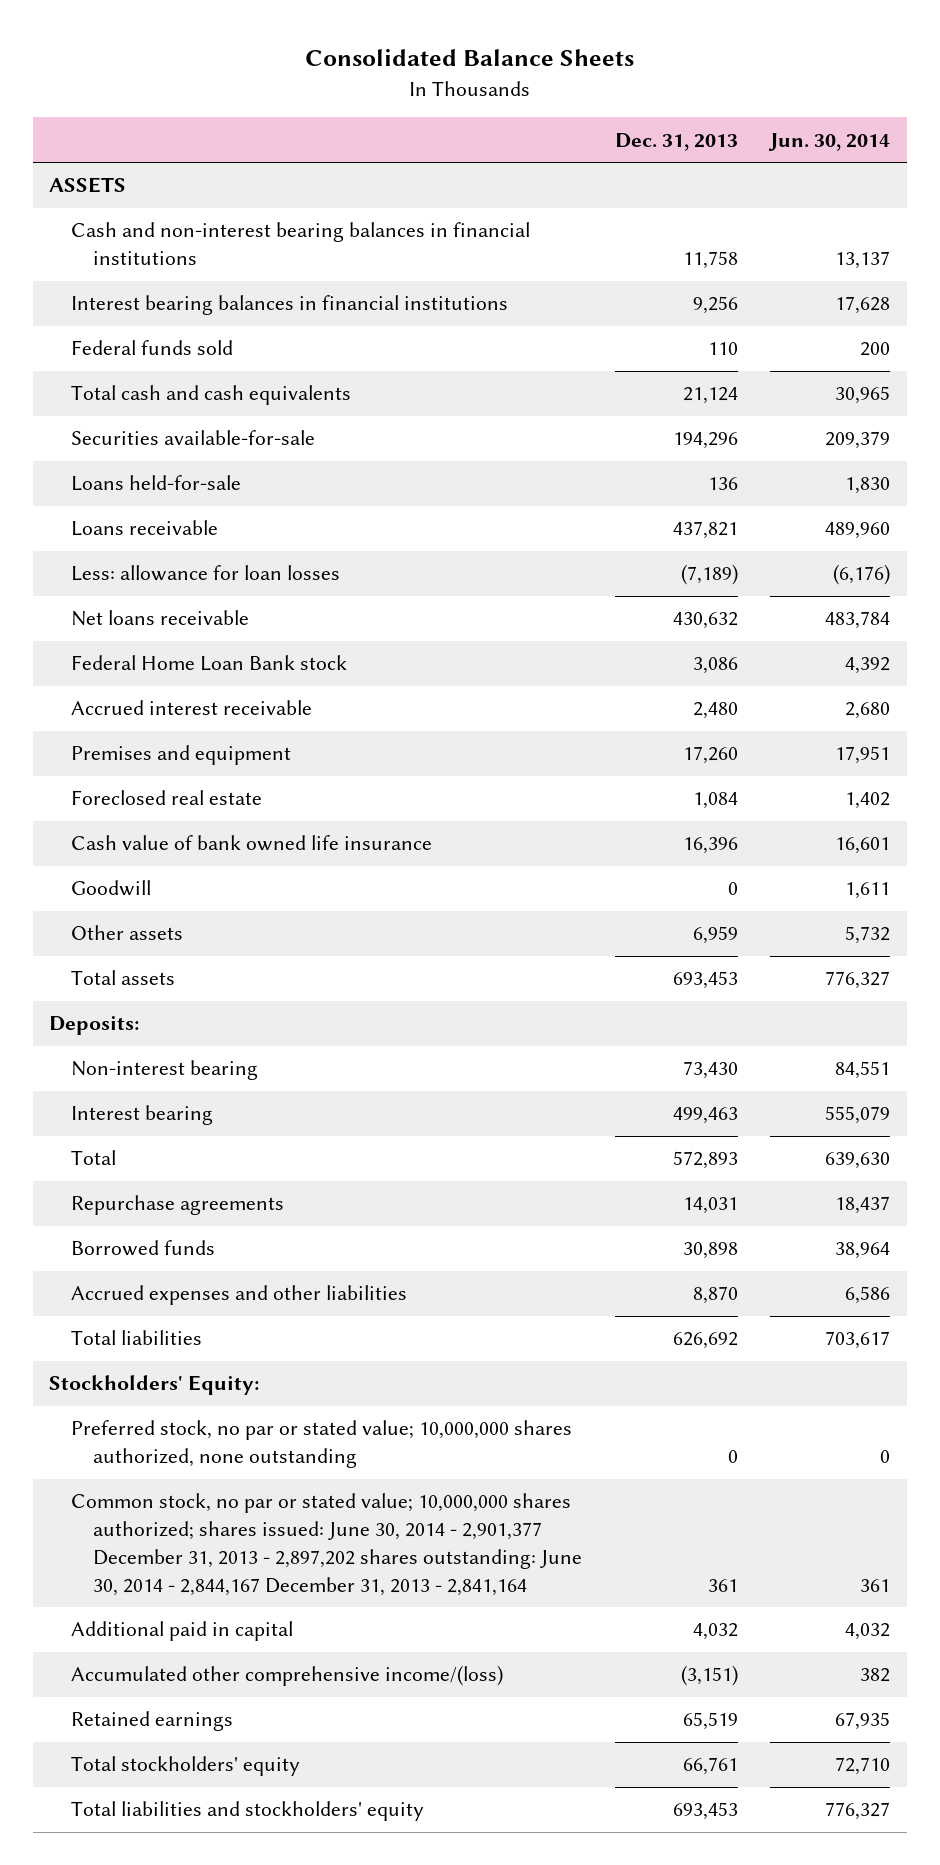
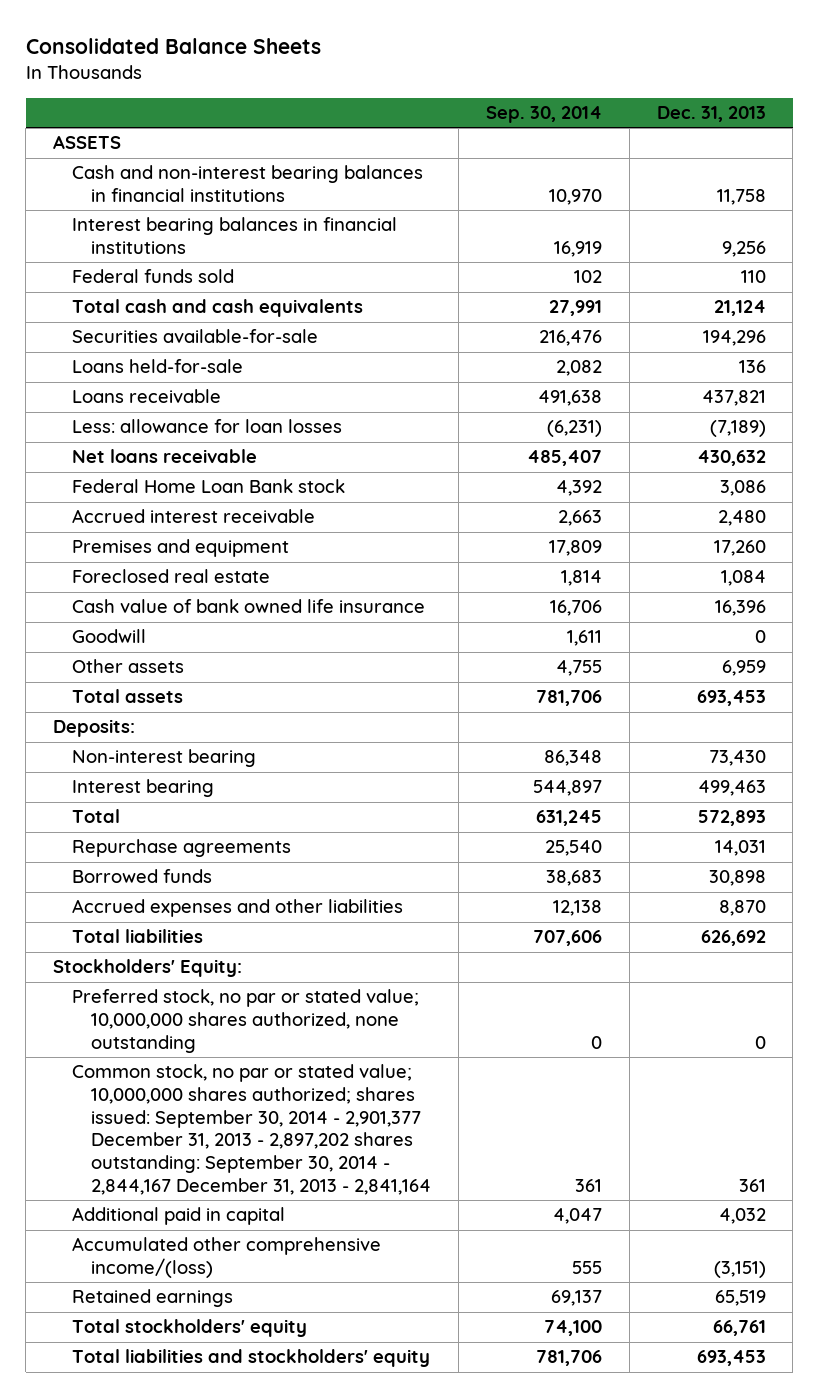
- | Dec. 31, 2013 | Jun. 30, 2014
+ | Sep. 30, 2014 | Dec. 31, 2013
- Common stock, no par or stated value; 10,000,000 shares authorized; shares issued: June 30, 2014 - 2,901,377 December 31, 2013 - 2,897,202 shares outstanding: June 30, 2014 - 2,844,167 December 31, 2013 - 2,841,164 | 361 | 361
+ Common stock, no par or stated value; 10,000,000 shares authorized; shares issued: September 30, 2014 - 2,901,377 December 31, 2013 - 2,897,202 shares outstanding: September 30, 2014 - 2,844,167 December 31, 2013 - 2,841,164 | 361 | 361

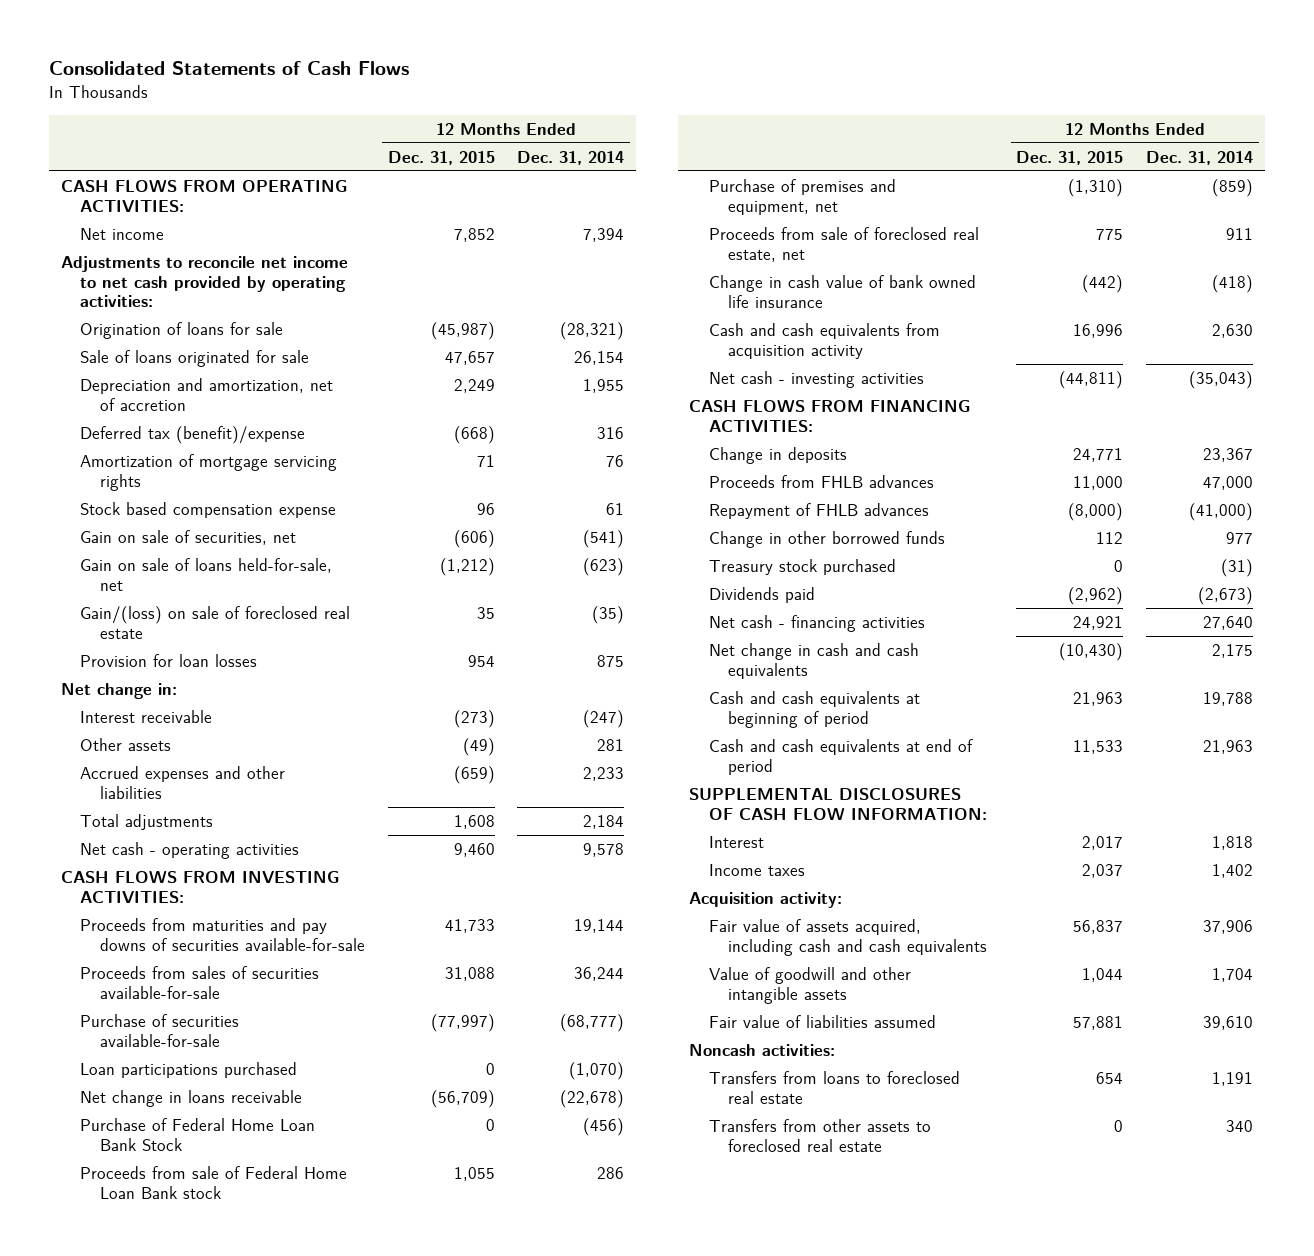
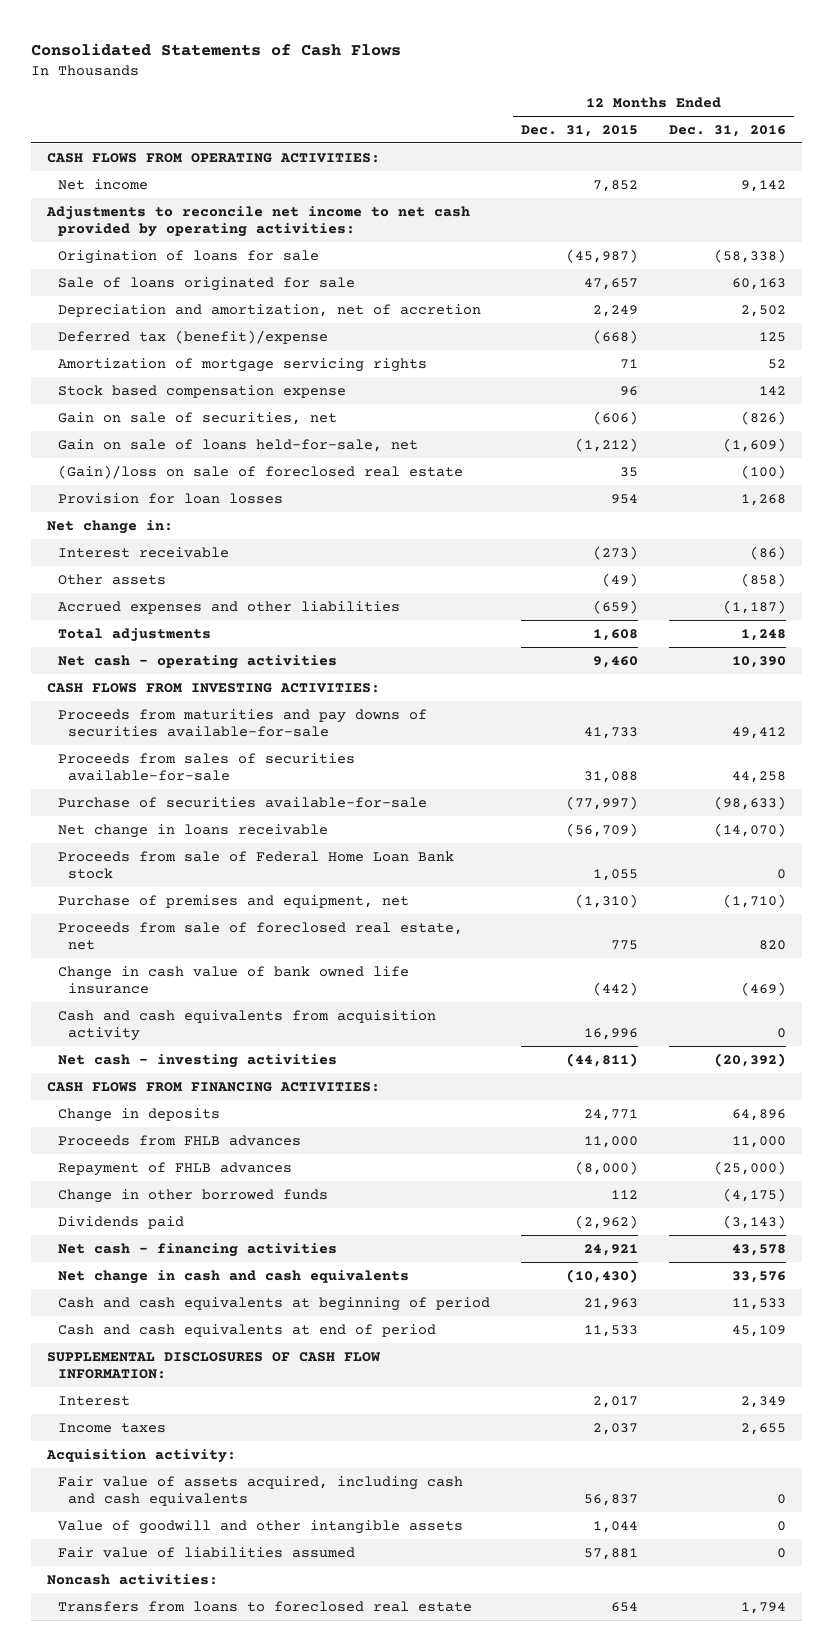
- | 12 Months Ended Dec. 31, 2015 | 12 Months Ended Dec. 31, 2014
+ | 12 Months Ended Dec. 31, 2015 | 12 Months Ended Dec. 31, 2016
- Gain/(loss) on sale of foreclosed real estate | 35 | (35)
+ (Gain)/loss on sale of foreclosed real estate | 35 | (100)
- Loan participations purchased | 0 | (1,070)
- Purchase of Federal Home Loan Bank Stock | 0 | (456)
- Treasury stock purchased | 0 | (31)
- Transfers from other assets to foreclosed real estate | 0 | 340

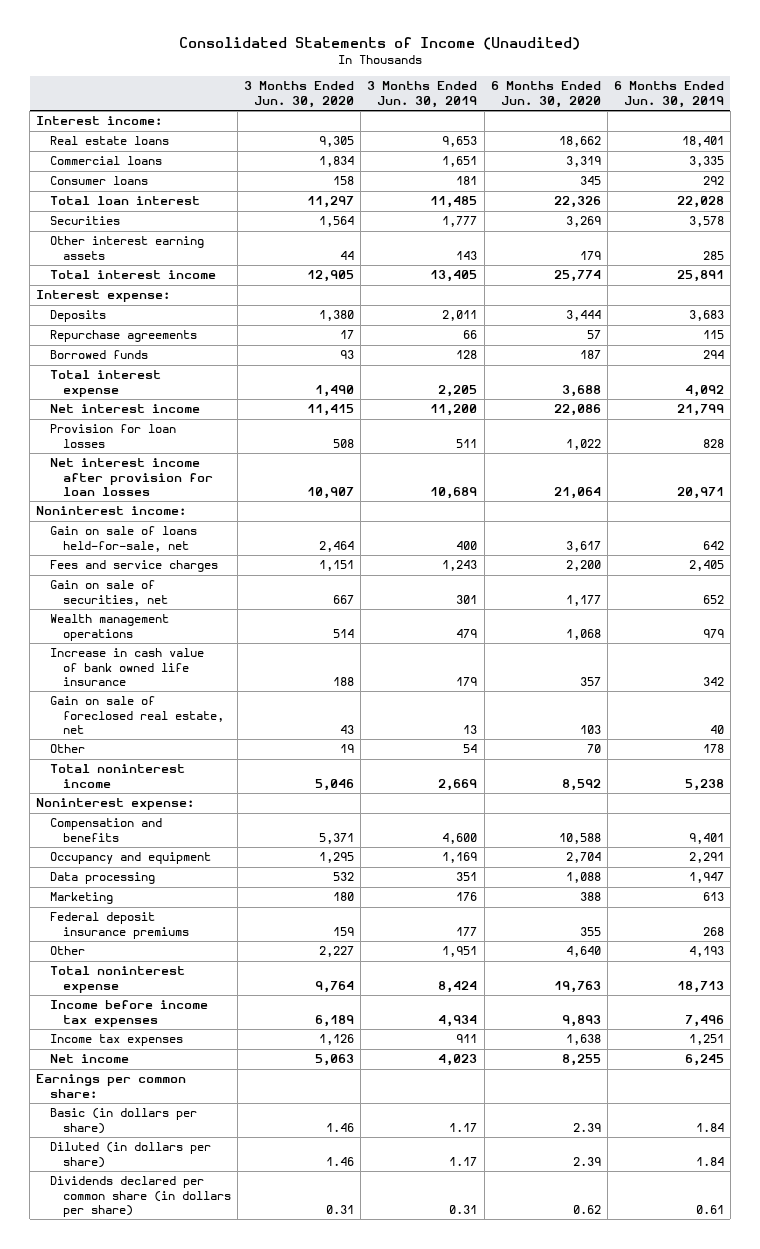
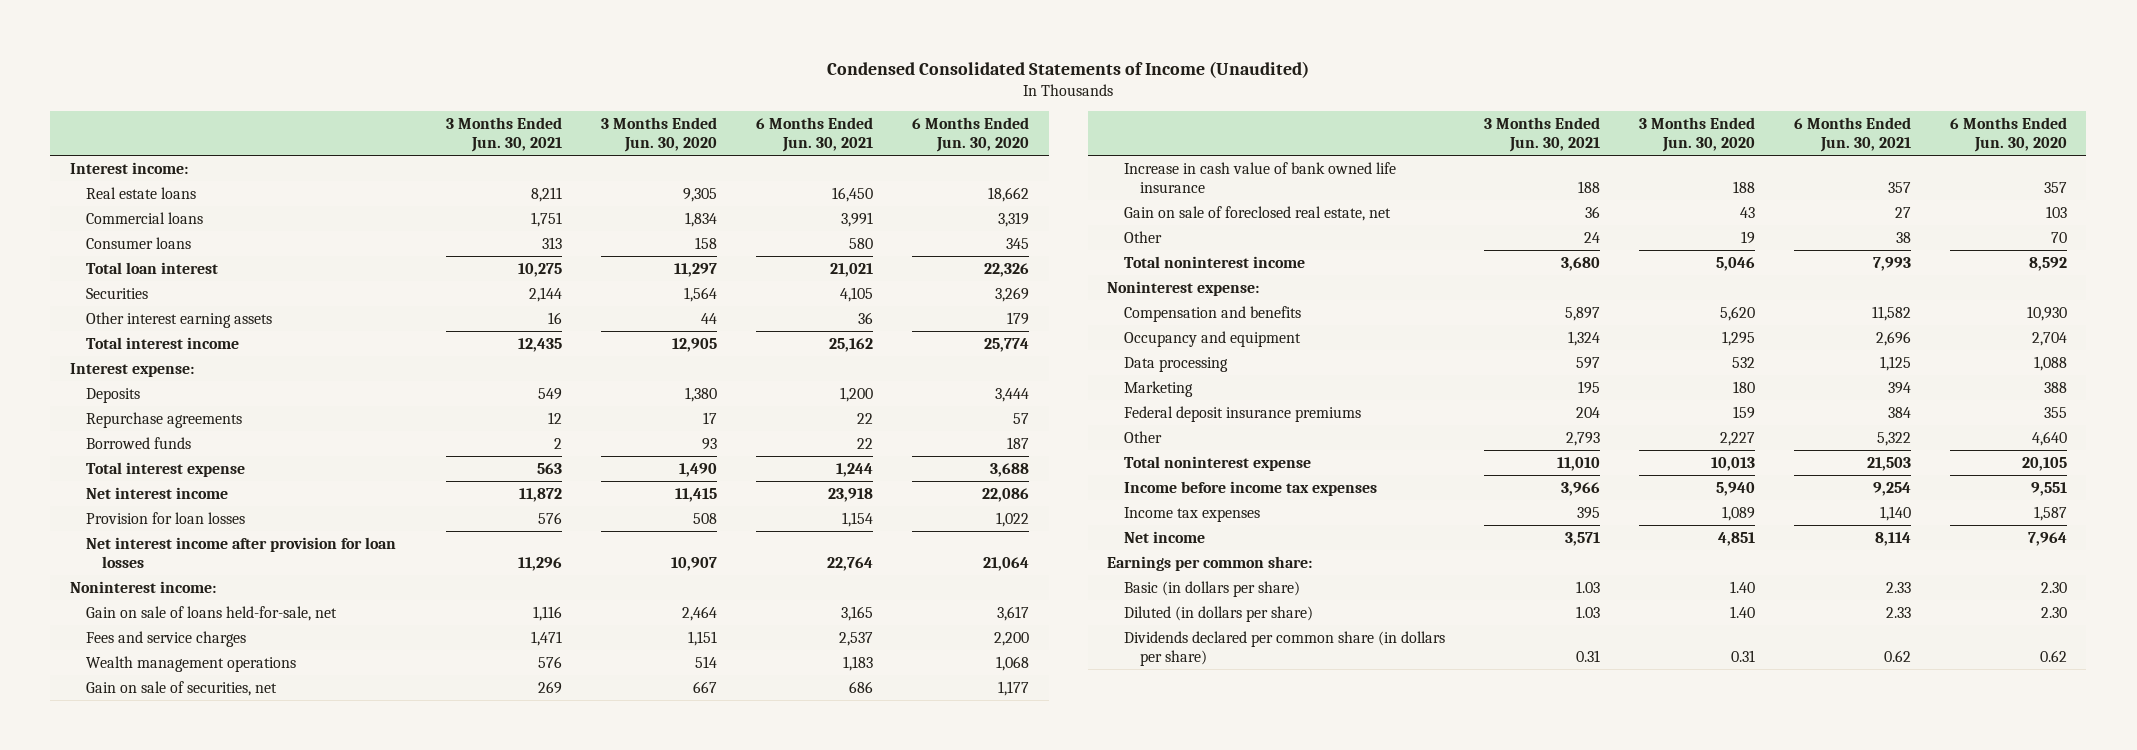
- Consolidated Statements of Income (Unaudited)
+ Condensed Consolidated Statements of Income (Unaudited)
- | 3 Months Ended Jun. 30, 2020 | 3 Months Ended Jun. 30, 2019 | 6 Months Ended Jun. 30, 2020 | 6 Months Ended Jun. 30, 2019
+ | 3 Months Ended Jun. 30, 2021 | 3 Months Ended Jun. 30, 2020 | 6 Months Ended Jun. 30, 2021 | 6 Months Ended Jun. 30, 2020
moved down: Gain on sale of securities, net | 269 | 667 | 686 | 1,177
- Compensation and benefits | 5,371 | 4,600 | 10,588 | 9,401
+ Compensation and benefits | 5,897 | 5,620 | 11,582 | 10,930
- Total noninterest expense | 9,764 | 8,424 | 19,763 | 18,713
- Income before income tax expenses | 6,189 | 4,934 | 9,893 | 7,496
- Income tax expenses | 1,126 | 911 | 1,638 | 1,251
- Net income | 5,063 | 4,023 | 8,255 | 6,245
+ Total noninterest expense | 11,010 | 10,013 | 21,503 | 20,105
+ Income before income tax expenses | 3,966 | 5,940 | 9,254 | 9,551
+ Income tax expenses | 395 | 1,089 | 1,140 | 1,587
+ Net income | 3,571 | 4,851 | 8,114 | 7,964
- Basic (in dollars per share) | 1.46 | 1.17 | 2.39 | 1.84
- Diluted (in dollars per share) | 1.46 | 1.17 | 2.39 | 1.84
+ Basic (in dollars per share) | 1.03 | 1.40 | 2.33 | 2.30
+ Diluted (in dollars per share) | 1.03 | 1.40 | 2.33 | 2.30

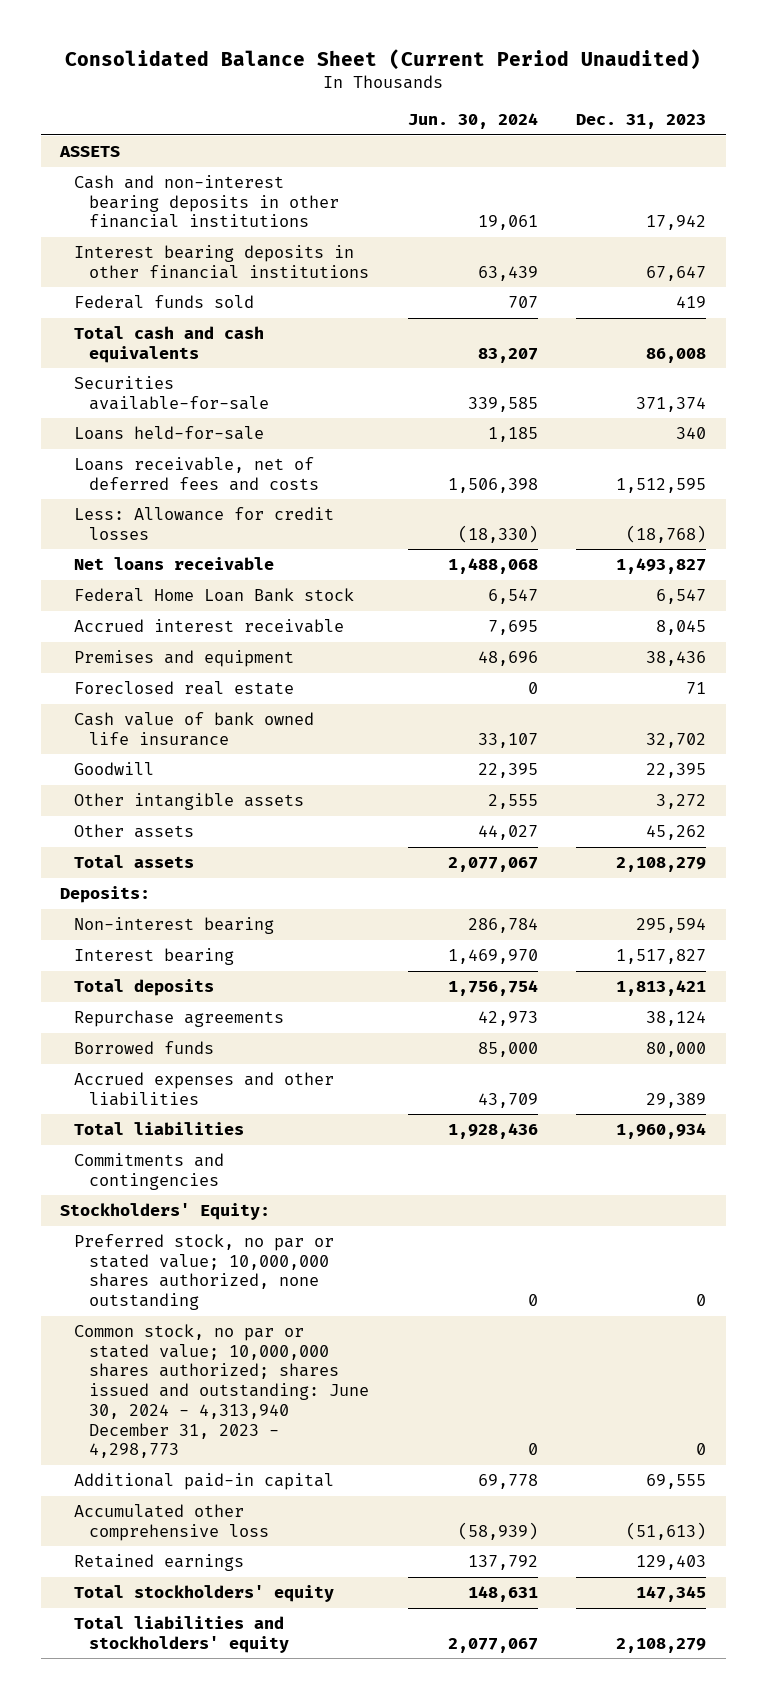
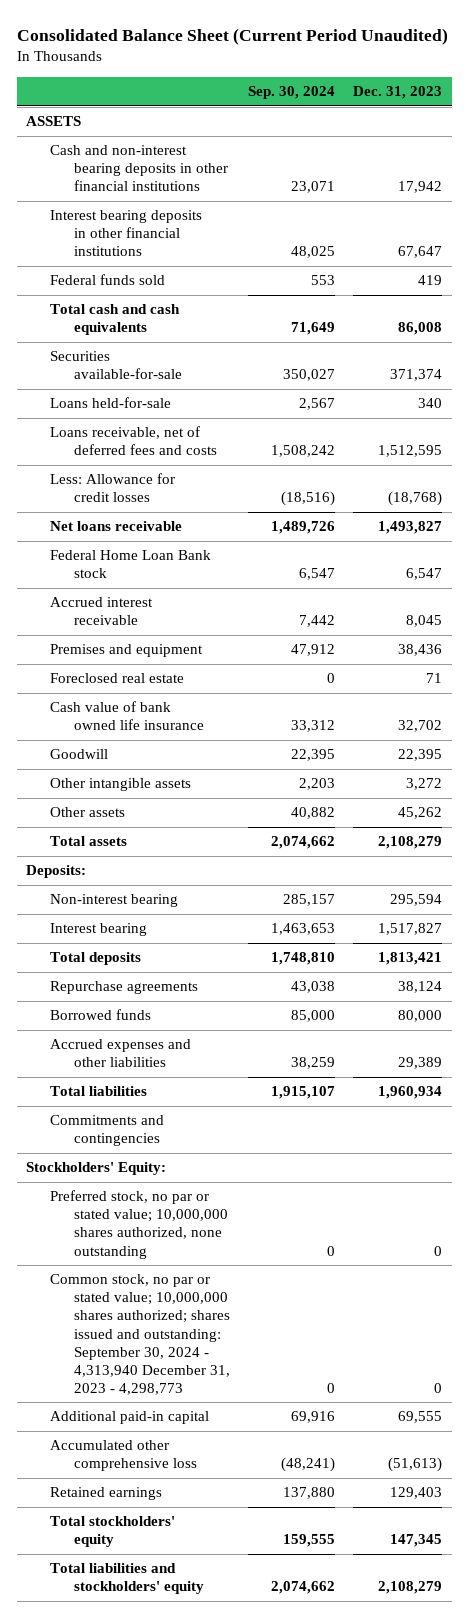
- | Jun. 30, 2024 | Dec. 31, 2023
+ | Sep. 30, 2024 | Dec. 31, 2023
- Common stock, no par or stated value; 10,000,000 shares authorized; shares issued and outstanding: June 30, 2024 - 4,313,940 December 31, 2023 - 4,298,773 | 0 | 0
+ Common stock, no par or stated value; 10,000,000 shares authorized; shares issued and outstanding: September 30, 2024 - 4,313,940 December 31, 2023 - 4,298,773 | 0 | 0

